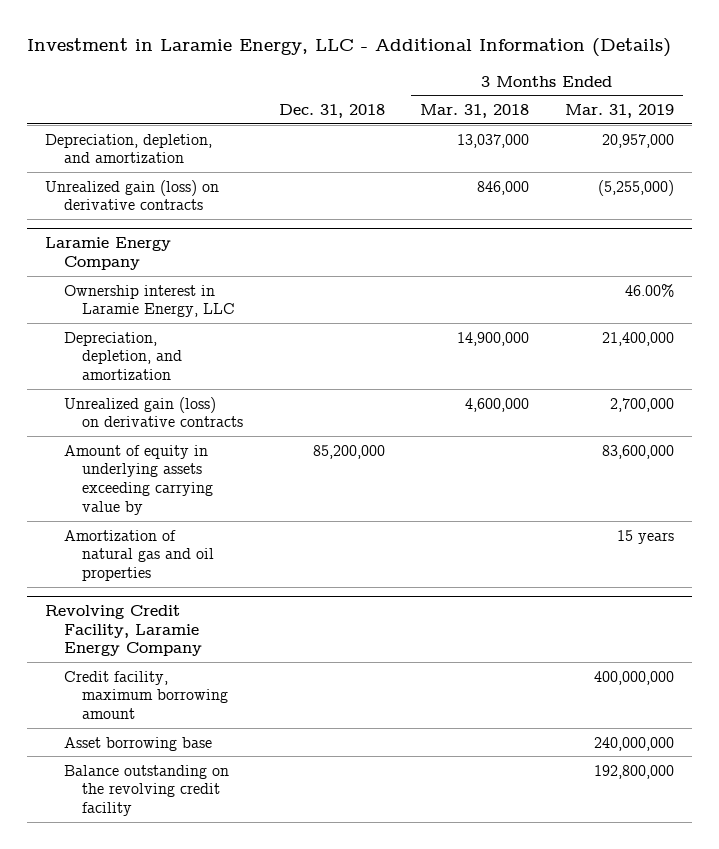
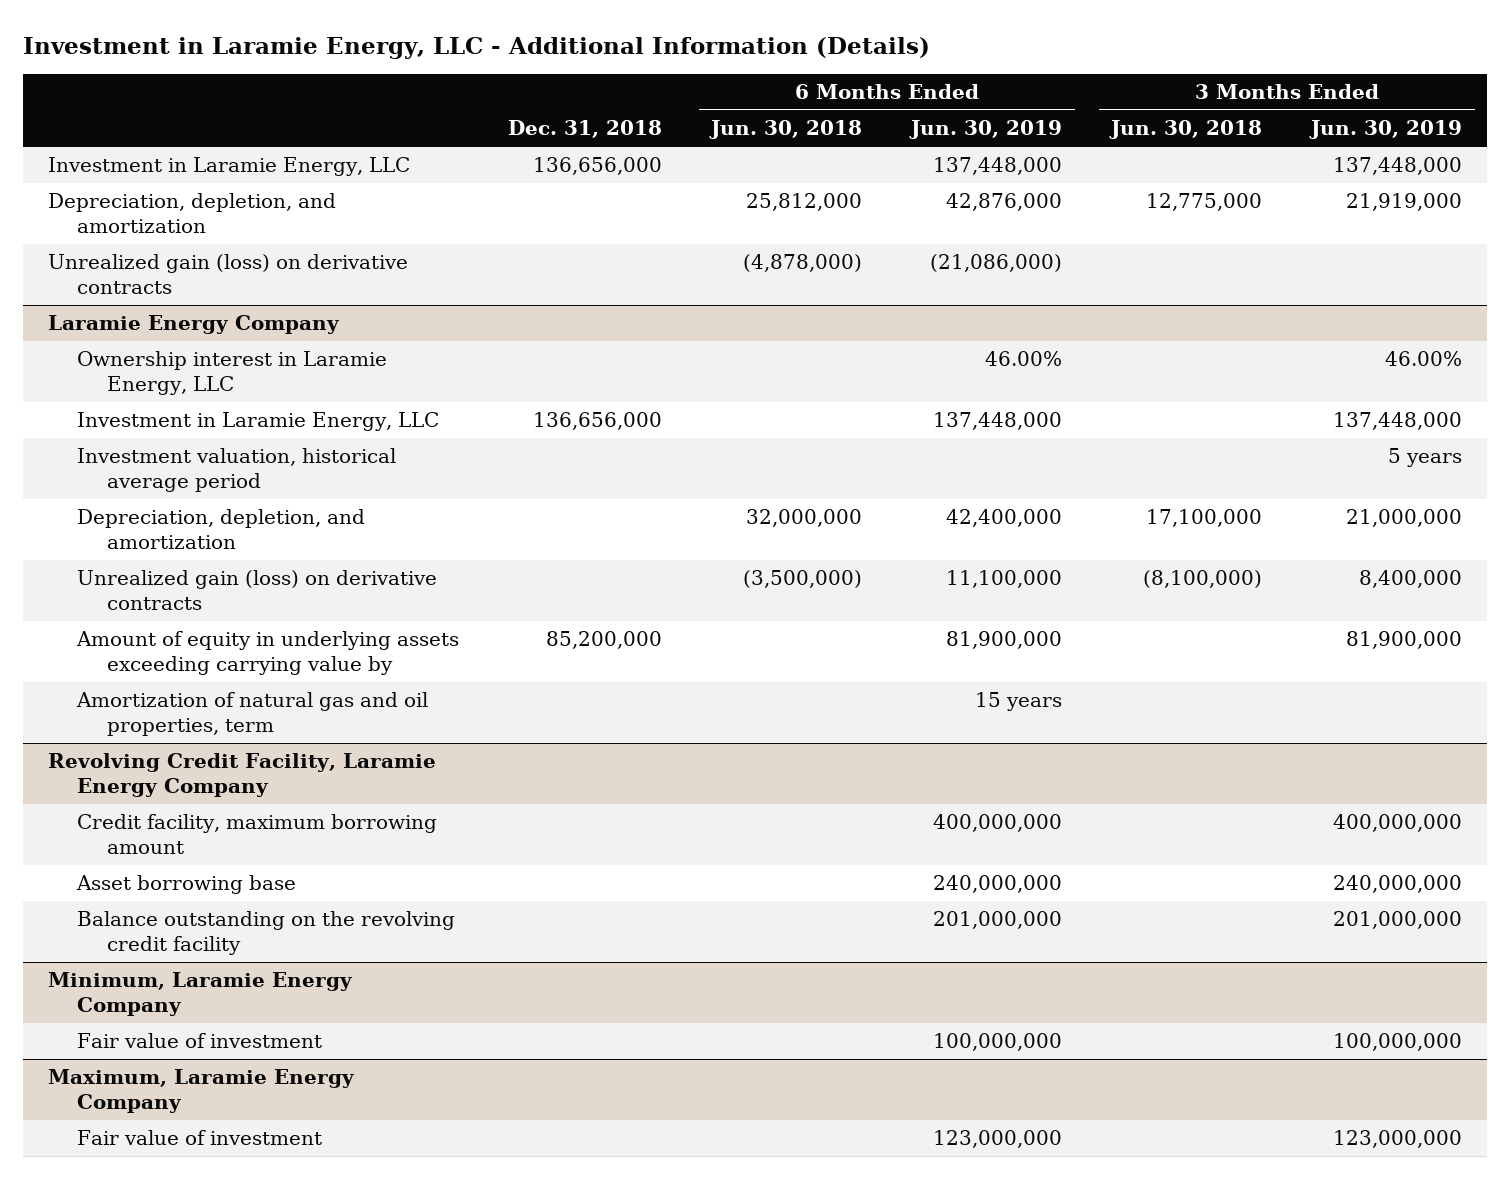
- | Dec. 31, 2018 | 3 Months Ended Mar. 31, 2018 | 3 Months Ended Mar. 31, 2019
+ | Dec. 31, 2018 | 6 Months Ended Jun. 30, 2018 | 6 Months Ended Jun. 30, 2019 | 3 Months Ended Jun. 30, 2018 | 3 Months Ended Jun. 30, 2019
+ Investment in Laramie Energy, LLC | 136,656,000 | | 137,448,000 | | 137,448,000
@ Laramie Energy Company
+ Investment in Laramie Energy, LLC | 136,656,000 | | 137,448,000 | | 137,448,000
+ Investment valuation, historical average period | | | | | 5 years
- Amortization of natural gas and oil properties | | | 15 years
+ Amortization of natural gas and oil properties, term | | | 15 years | |
+ Minimum, Laramie Energy Company
+ Fair value of investment | | | 100,000,000 | | 100,000,000
+ Maximum, Laramie Energy Company
+ Fair value of investment | | | 123,000,000 | | 123,000,000

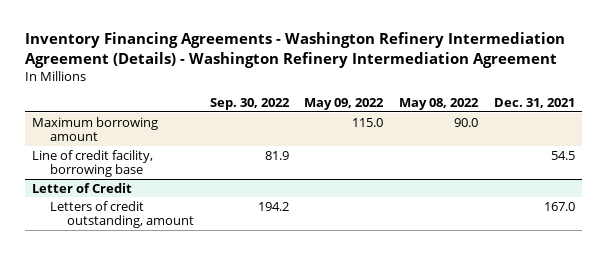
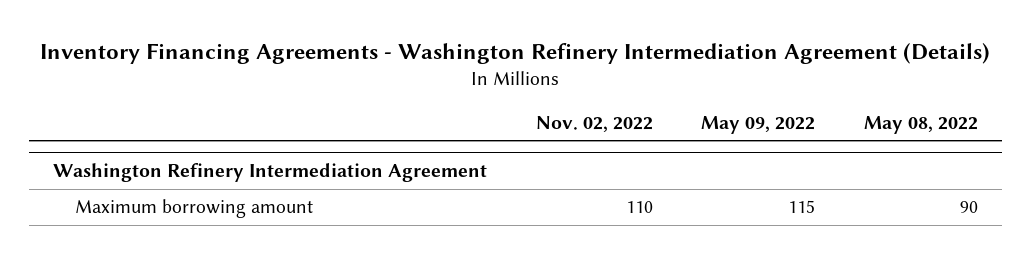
- Inventory Financing Agreements - Washington Refinery Intermediation Agreement (Details) - Washington Refinery Intermediation Agreement
+ Inventory Financing Agreements - Washington Refinery Intermediation Agreement (Details)
- | Sep. 30, 2022 | May 09, 2022 | May 08, 2022 | Dec. 31, 2021
+ | Nov. 02, 2022 | May 09, 2022 | May 08, 2022
- Maximum borrowing amount | | 115.0 | 90.0 |
- Line of credit facility, borrowing base | 81.9 | | | 54.5
- Letter of Credit
- Letters of credit outstanding, amount | 194.2 | | | 167.0
+ Washington Refinery Intermediation Agreement
+ Maximum borrowing amount | 110 | 115 | 90

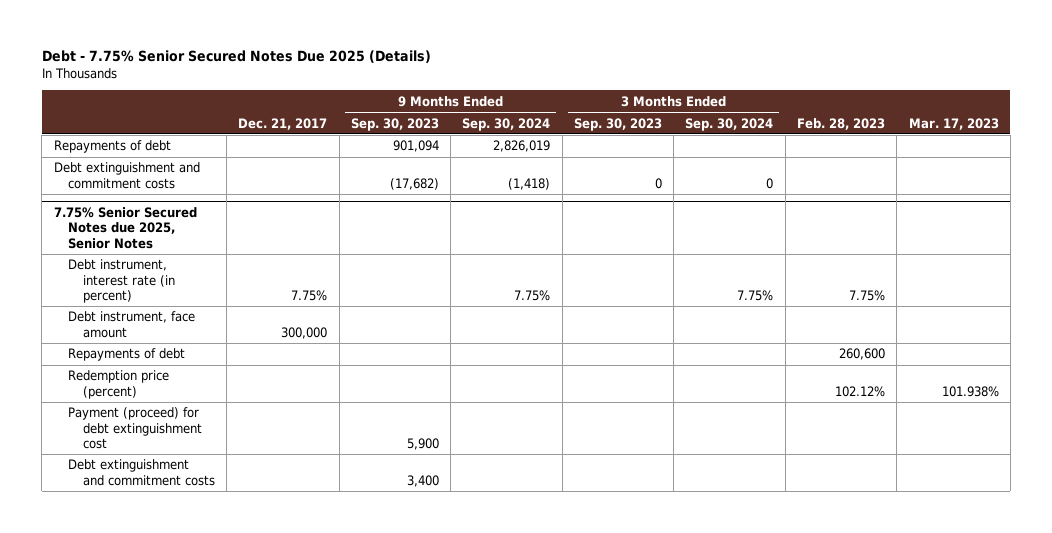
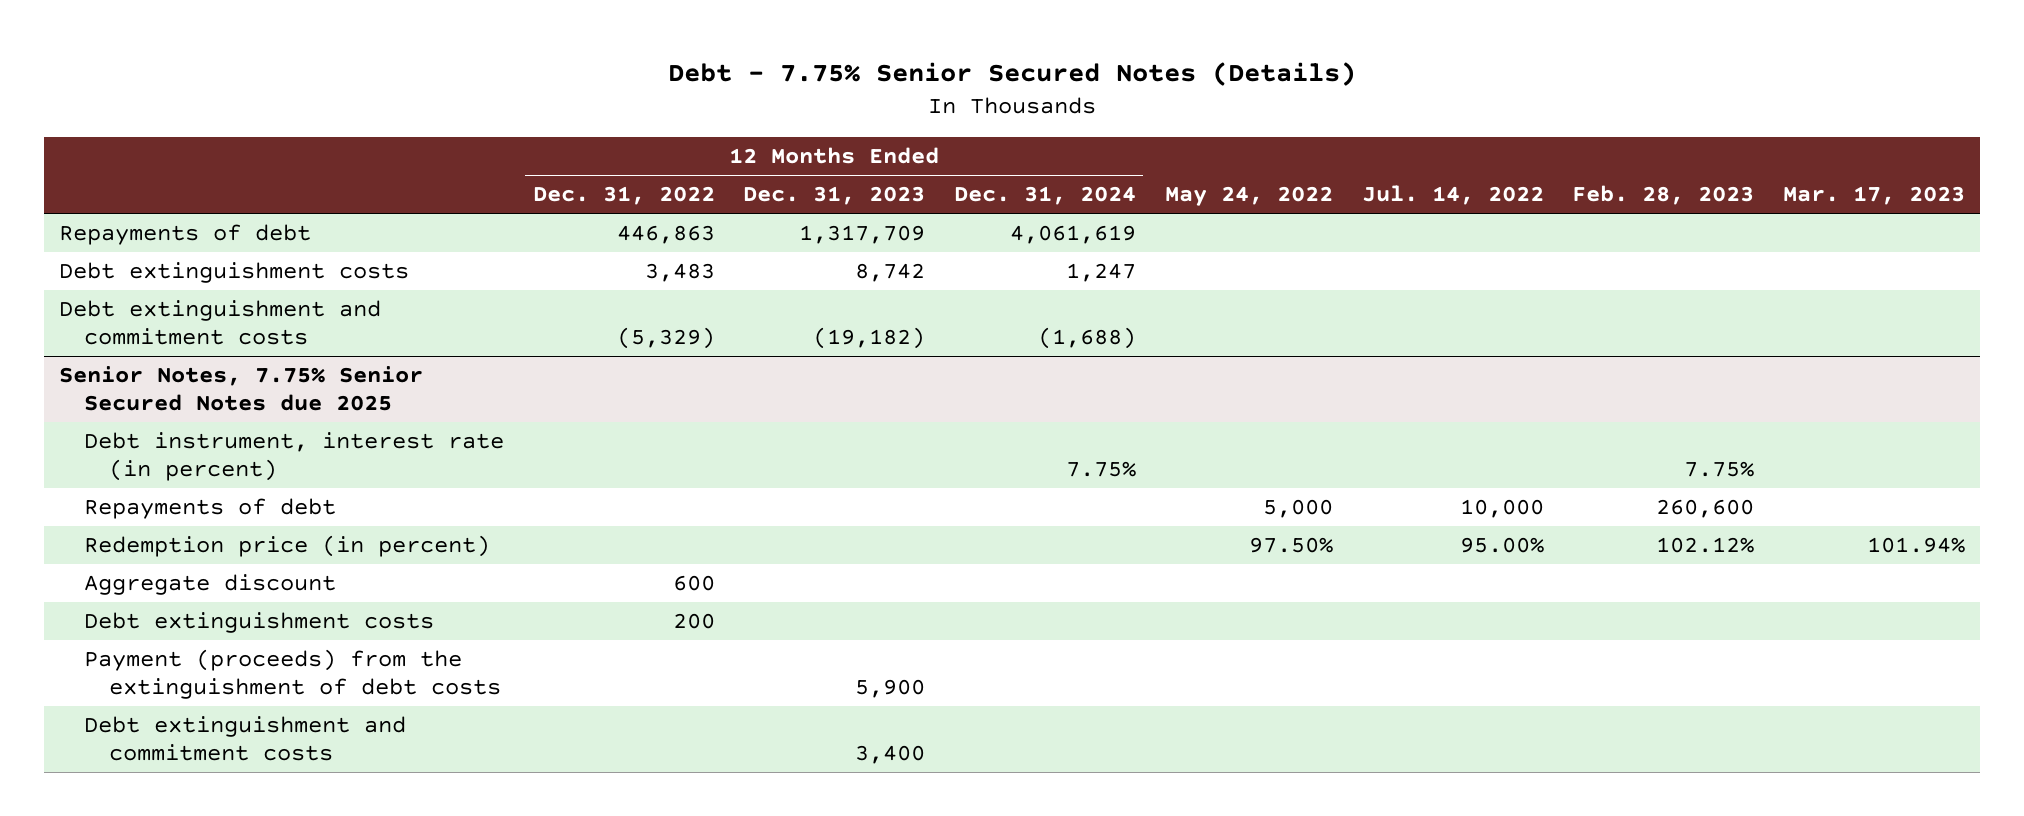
- Debt - 7.75% Senior Secured Notes Due 2025 (Details)
+ Debt - 7.75% Senior Secured Notes (Details)
- | Dec. 21, 2017 | 9 Months Ended Sep. 30, 2023 | 9 Months Ended Sep. 30, 2024 | 3 Months Ended Sep. 30, 2023 | 3 Months Ended Sep. 30, 2024 | Feb. 28, 2023 | Mar. 17, 2023
+ | 12 Months Ended Dec. 31, 2022 | 12 Months Ended Dec. 31, 2023 | 12 Months Ended Dec. 31, 2024 | May 24, 2022 | Jul. 14, 2022 | Feb. 28, 2023 | Mar. 17, 2023
+ Debt extinguishment costs | 3,483 | 8,742 | 1,247 | | | |
- 7.75% Senior Secured Notes due 2025, Senior Notes
+ Senior Notes, 7.75% Senior Secured Notes due 2025
- Debt instrument, face amount | 300,000 | | | | | |
- Redemption price (percent) | | | | | | 102.12% | 101.938%
- Payment (proceed) for debt extinguishment cost | | 5,900 | | | | |
+ Redemption price (in percent) | | | | 97.50% | 95.00% | 102.12% | 101.94%
+ Aggregate discount | 600 | | | | | |
+ Debt extinguishment costs | 200 | | | | | |
+ Payment (proceeds) from the extinguishment of debt costs | | 5,900 | | | | |

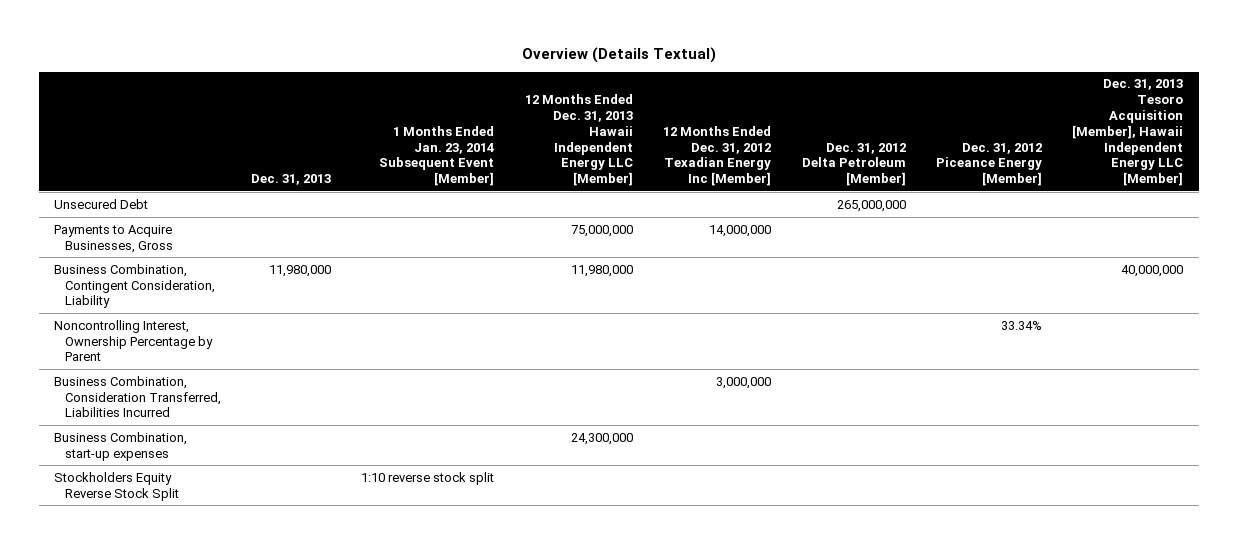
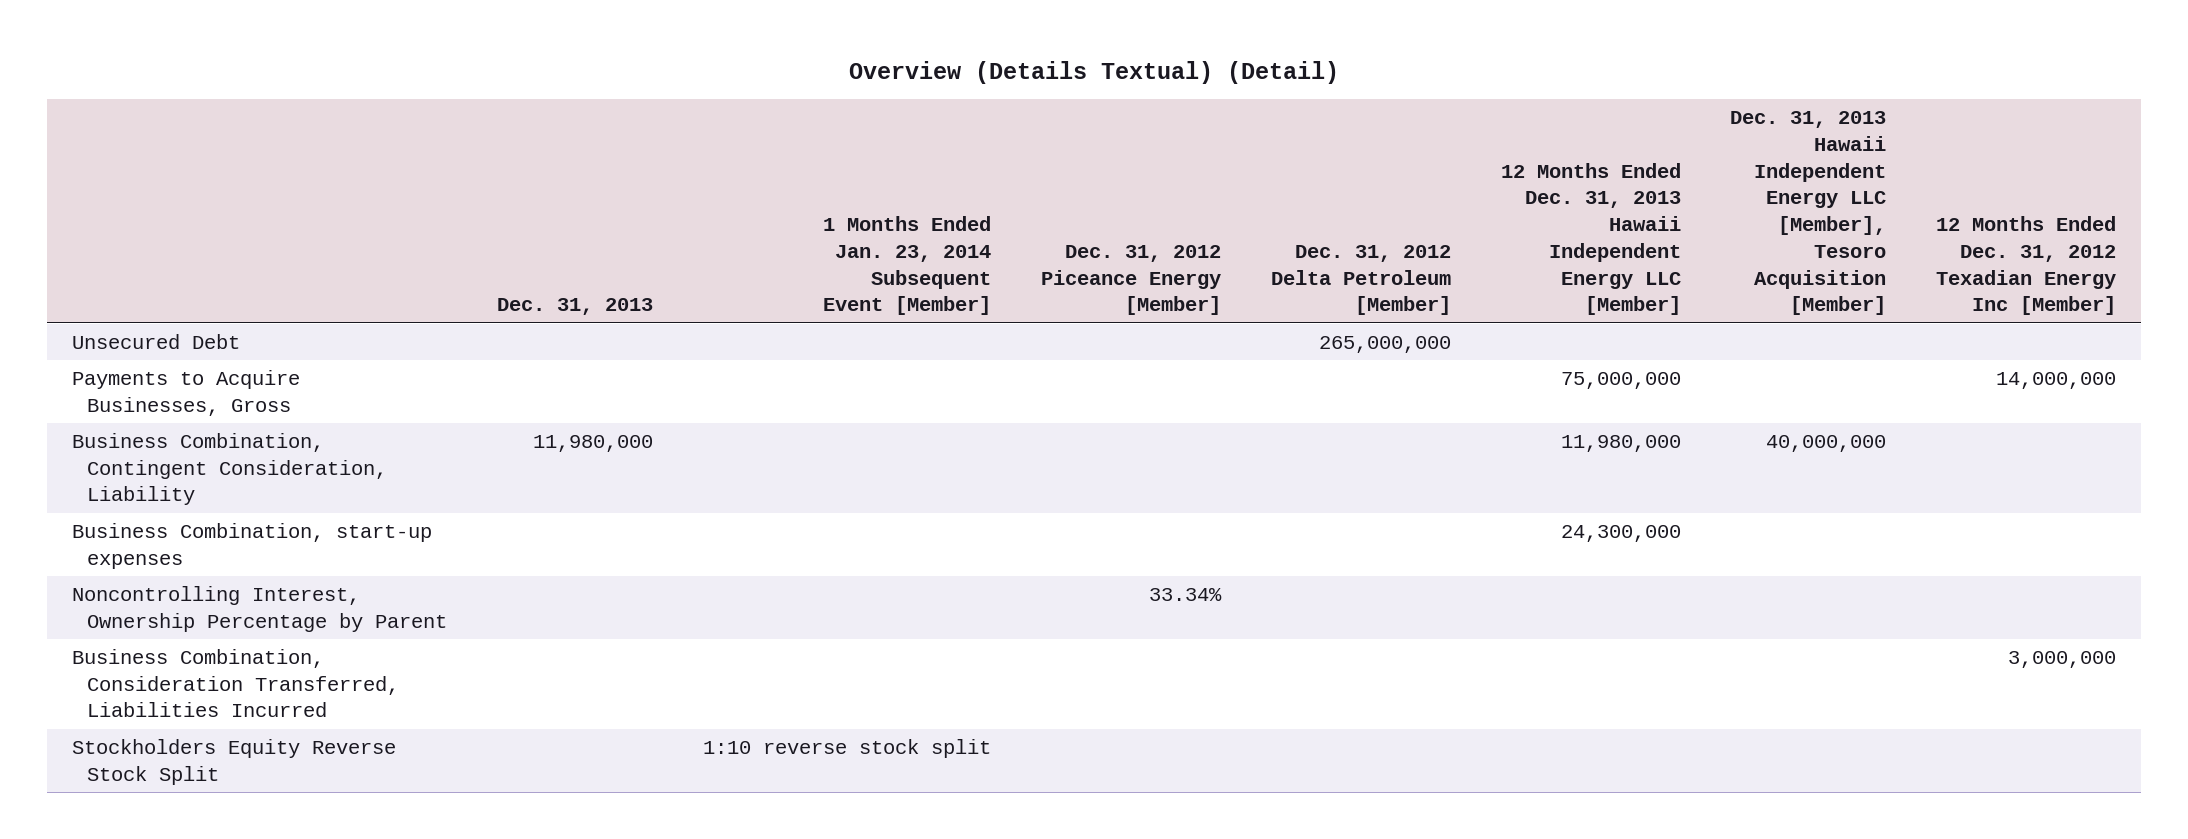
- Overview (Details Textual)
+ Overview (Details Textual) (Detail)
- | Dec. 31, 2013 | 1 Months Ended Jan. 23, 2014 Subsequent Event [Member] | 12 Months Ended Dec. 31, 2013 Hawaii Independent Energy LLC [Member] | 12 Months Ended Dec. 31, 2012 Texadian Energy Inc [Member] | Dec. 31, 2012 Delta Petroleum [Member] | Dec. 31, 2012 Piceance Energy [Member] | Dec. 31, 2013 Tesoro Acquisition [Member], Hawaii Independent Energy LLC [Member]
+ | Dec. 31, 2013 | 1 Months Ended Jan. 23, 2014 Subsequent Event [Member] | Dec. 31, 2012 Piceance Energy [Member] | Dec. 31, 2012 Delta Petroleum [Member] | 12 Months Ended Dec. 31, 2013 Hawaii Independent Energy LLC [Member] | Dec. 31, 2013 Hawaii Independent Energy LLC [Member], Tesoro Acquisition [Member] | 12 Months Ended Dec. 31, 2012 Texadian Energy Inc [Member]
moved up: Business Combination, start-up expenses | | | | | 24,300,000 | |

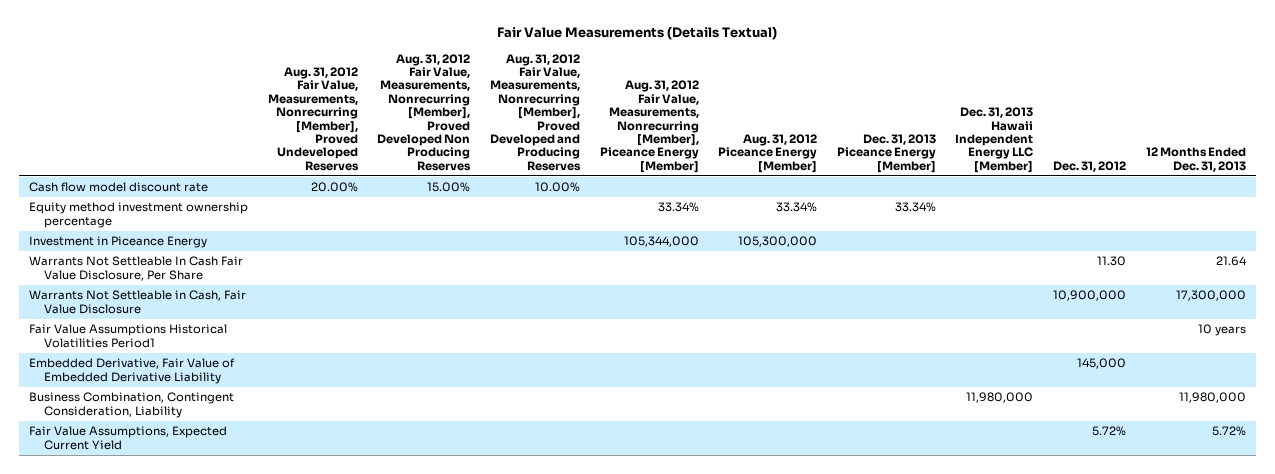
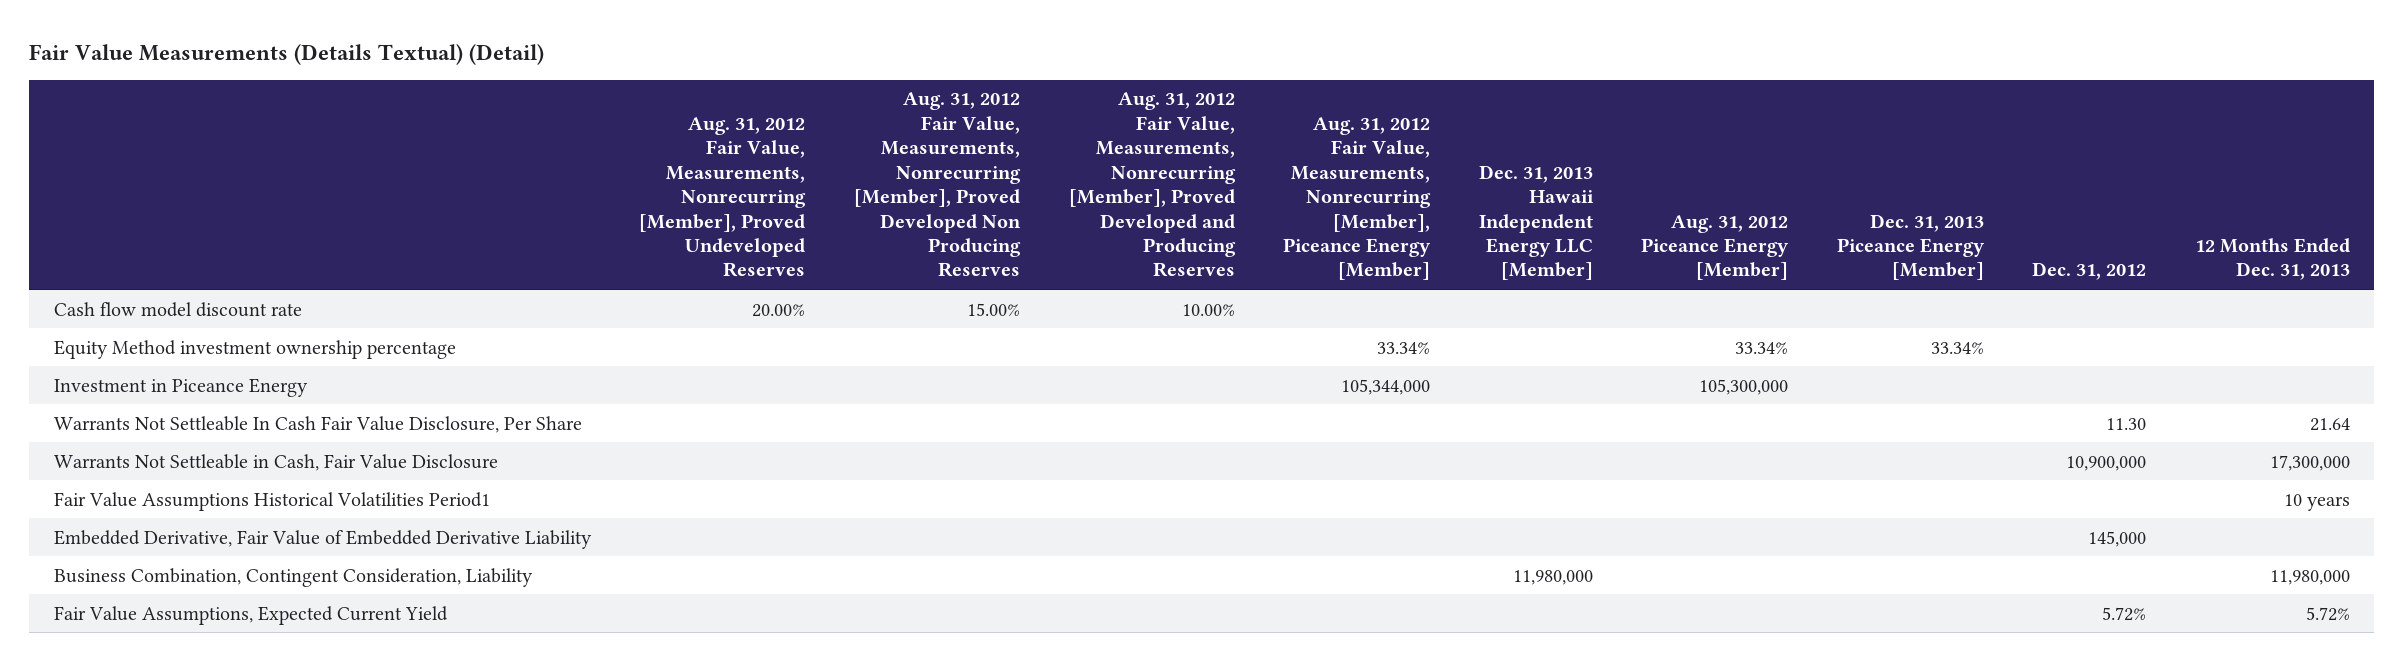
- Fair Value Measurements (Details Textual)
+ Fair Value Measurements (Details Textual) (Detail)
- | Aug. 31, 2012 Fair Value, Measurements, Nonrecurring [Member], Proved Undeveloped Reserves | Aug. 31, 2012 Fair Value, Measurements, Nonrecurring [Member], Proved Developed Non Producing Reserves | Aug. 31, 2012 Fair Value, Measurements, Nonrecurring [Member], Proved Developed and Producing Reserves | Aug. 31, 2012 Fair Value, Measurements, Nonrecurring [Member], Piceance Energy [Member] | Aug. 31, 2012 Piceance Energy [Member] | Dec. 31, 2013 Piceance Energy [Member] | Dec. 31, 2013 Hawaii Independent Energy LLC [Member] | Dec. 31, 2012 | 12 Months Ended Dec. 31, 2013
+ | Aug. 31, 2012 Fair Value, Measurements, Nonrecurring [Member], Proved Undeveloped Reserves | Aug. 31, 2012 Fair Value, Measurements, Nonrecurring [Member], Proved Developed Non Producing Reserves | Aug. 31, 2012 Fair Value, Measurements, Nonrecurring [Member], Proved Developed and Producing Reserves | Aug. 31, 2012 Fair Value, Measurements, Nonrecurring [Member], Piceance Energy [Member] | Dec. 31, 2013 Hawaii Independent Energy LLC [Member] | Aug. 31, 2012 Piceance Energy [Member] | Dec. 31, 2013 Piceance Energy [Member] | Dec. 31, 2012 | 12 Months Ended Dec. 31, 2013
- Equity method investment ownership percentage | | | | 33.34% | 33.34% | 33.34% | | |
+ Equity Method investment ownership percentage | | | | 33.34% | | 33.34% | 33.34% | |

